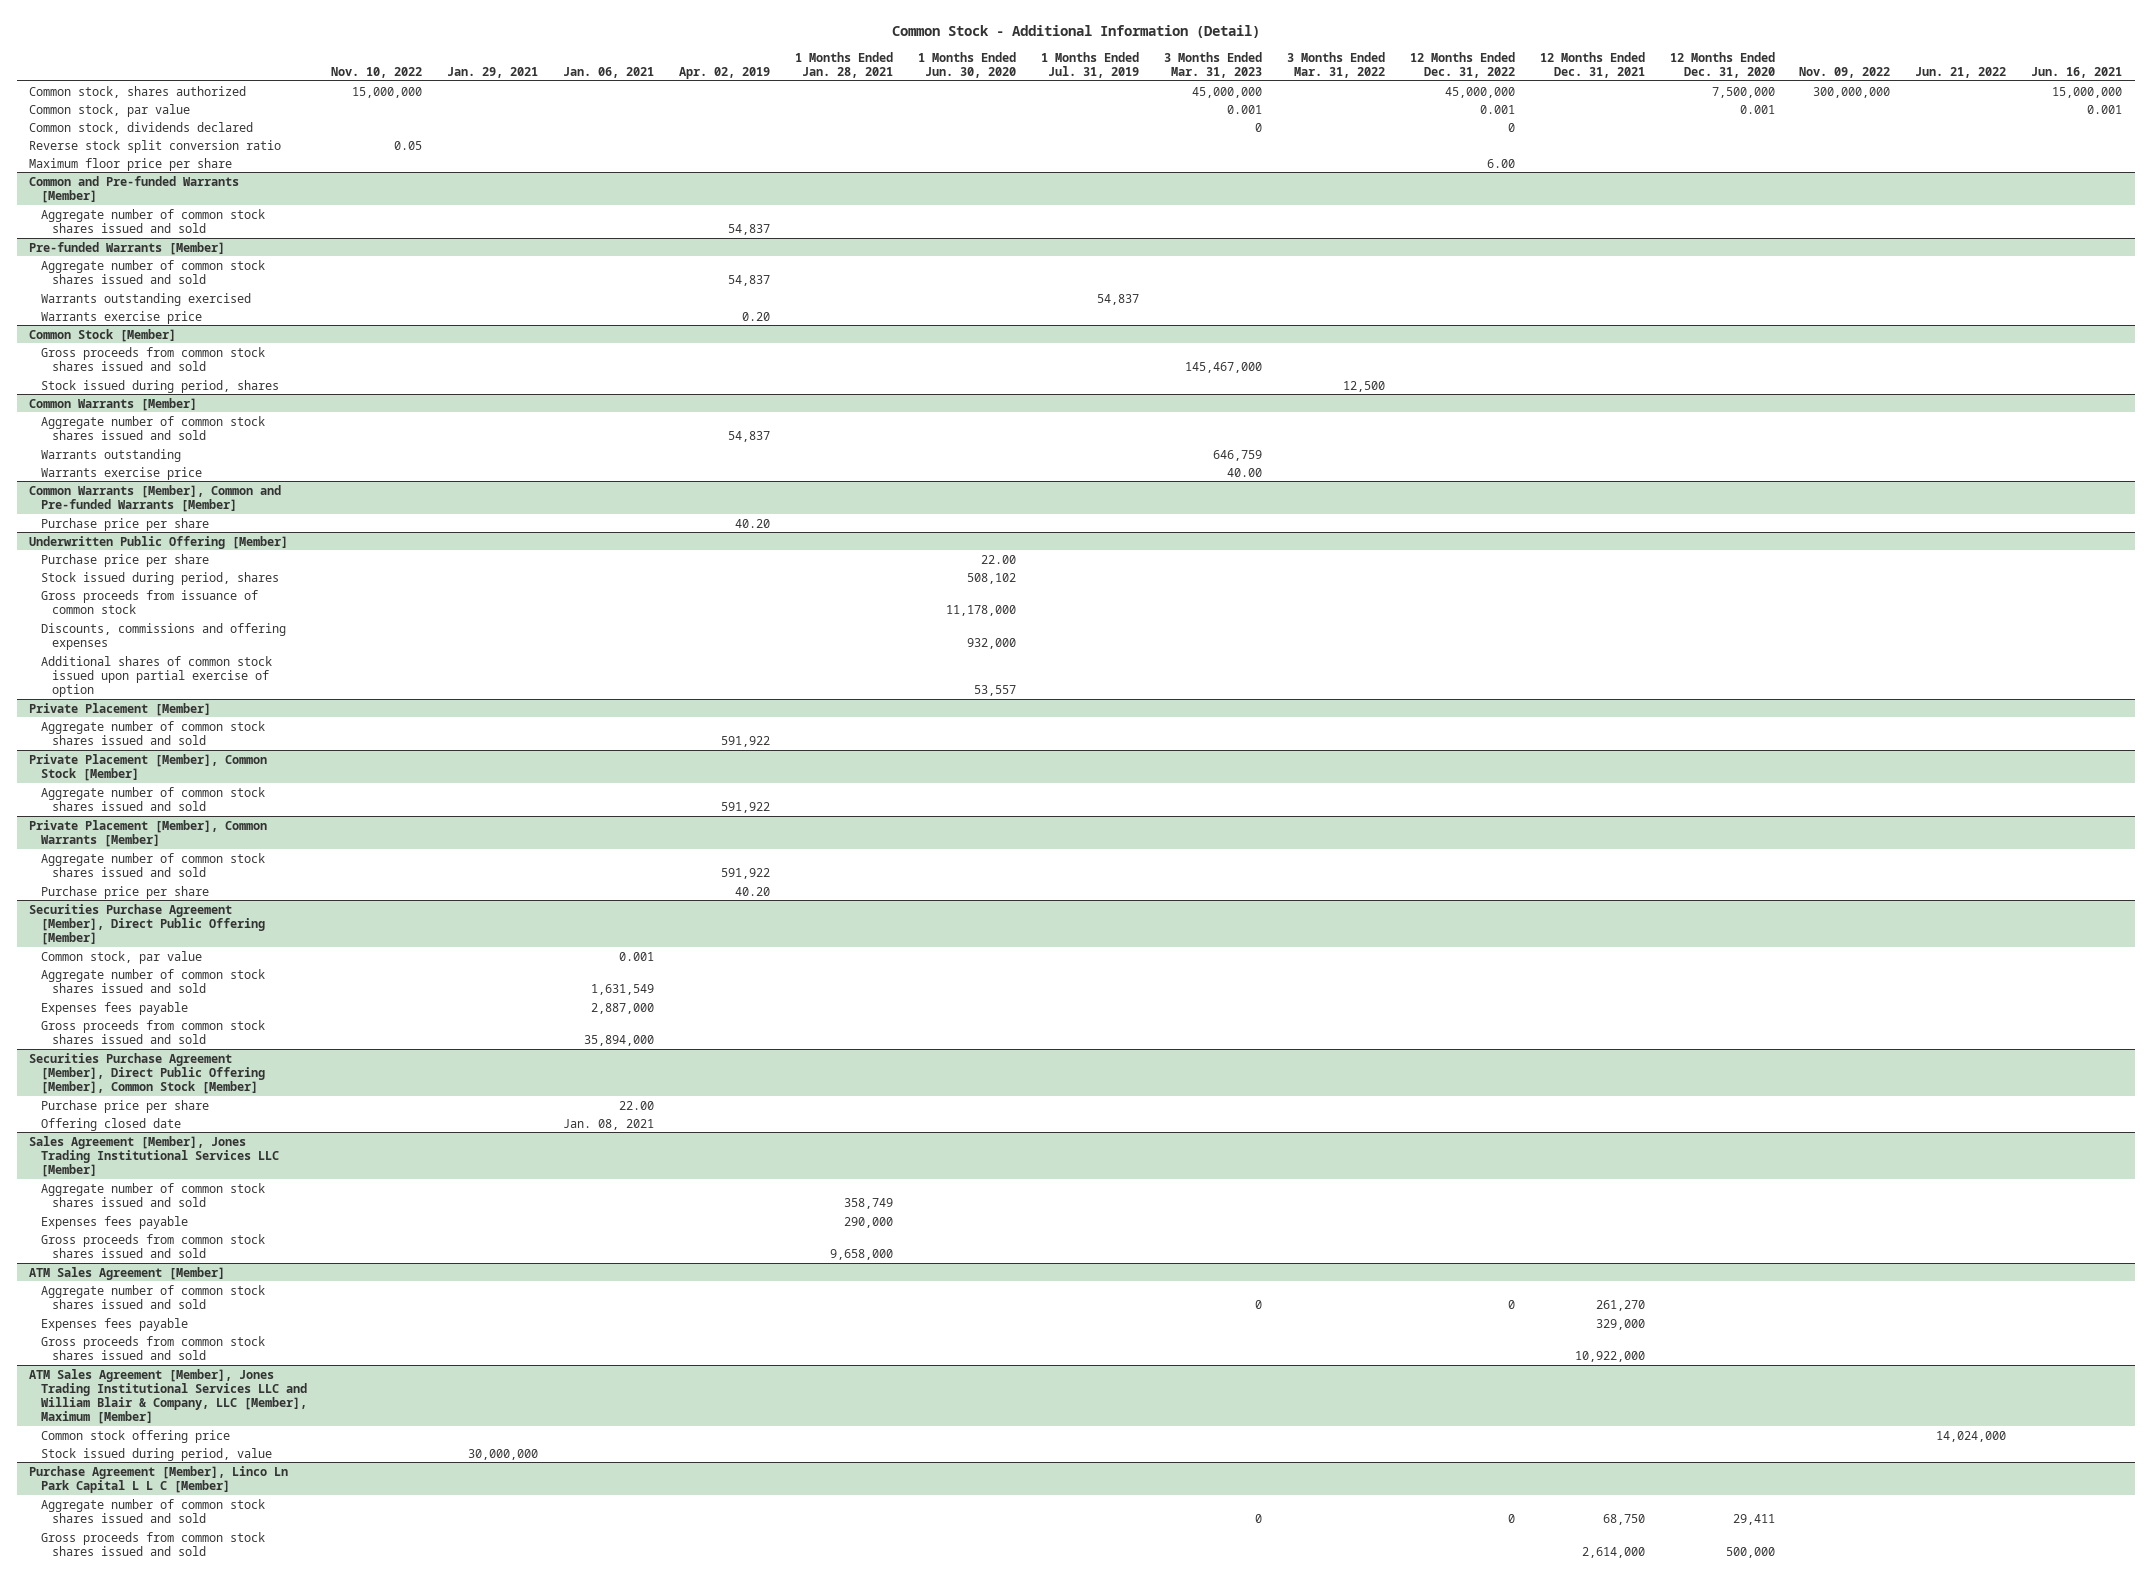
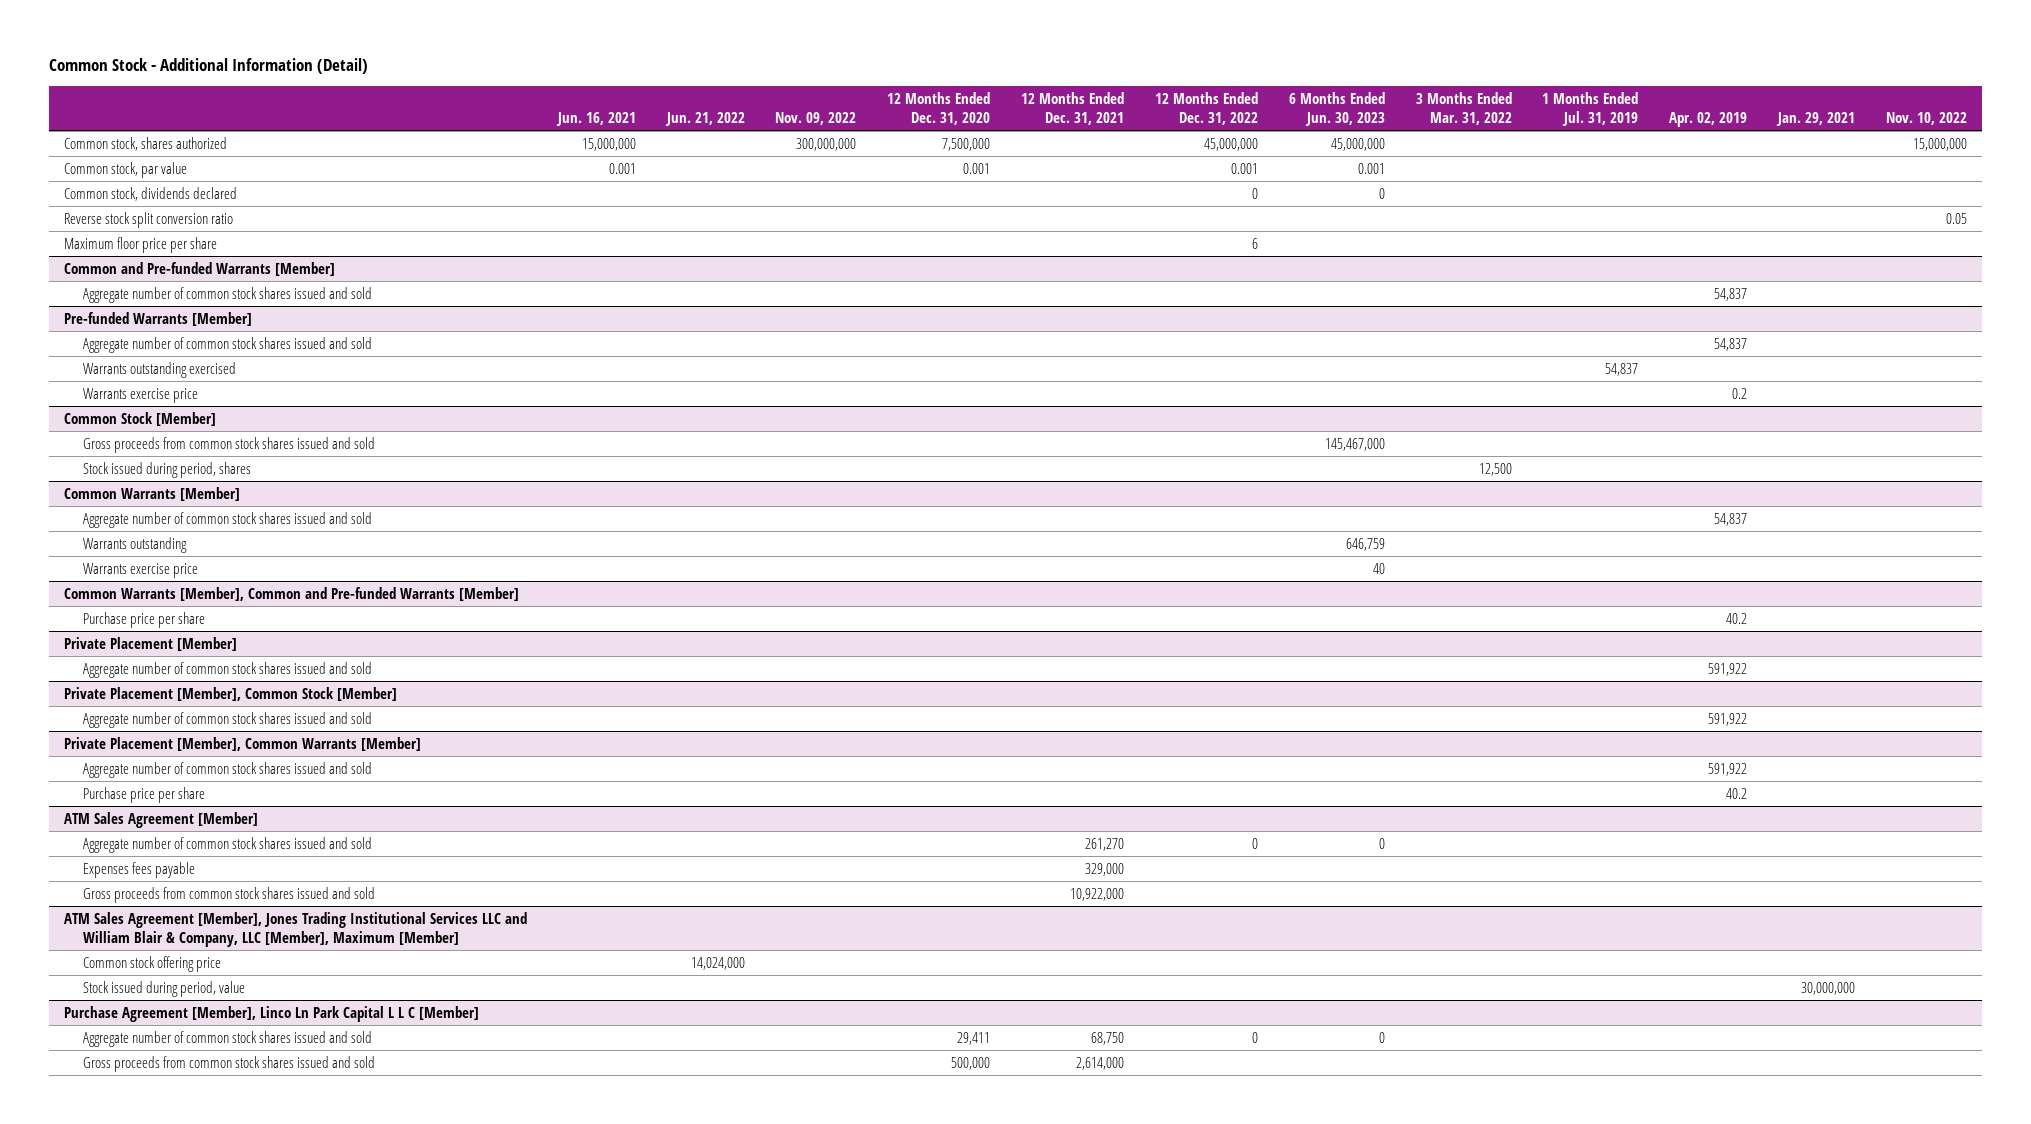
- | Nov. 10, 2022 | Jan. 29, 2021 | Jan. 06, 2021 | Apr. 02, 2019 | 1 Months Ended Jan. 28, 2021 | 1 Months Ended Jun. 30, 2020 | 1 Months Ended Jul. 31, 2019 | 3 Months Ended Mar. 31, 2023 | 3 Months Ended Mar. 31, 2022 | 12 Months Ended Dec. 31, 2022 | 12 Months Ended Dec. 31, 2021 | 12 Months Ended Dec. 31, 2020 | Nov. 09, 2022 | Jun. 21, 2022 | Jun. 16, 2021
+ | Jun. 16, 2021 | Jun. 21, 2022 | Nov. 09, 2022 | 12 Months Ended Dec. 31, 2020 | 12 Months Ended Dec. 31, 2021 | 12 Months Ended Dec. 31, 2022 | 6 Months Ended Jun. 30, 2023 | 3 Months Ended Mar. 31, 2022 | 1 Months Ended Jul. 31, 2019 | Apr. 02, 2019 | Jan. 29, 2021 | Nov. 10, 2022
- Maximum floor price per share | | | | | | | | | | 6.00 | | | | |
+ Maximum floor price per share | | | | | | 6 | | | | | |
@ Pre-funded Warrants [Member]
- Warrants exercise price | | | | 0.20 | | | | | | | | | | |
+ Warrants exercise price | | | | | | | | | | 0.2 | |
@ Common Warrants [Member], Common and Pre-funded Warrants [Member]
- Purchase price per share | | | | 40.20 | | | | | | | | | | |
- Underwritten Public Offering [Member]
- Purchase price per share | | | | | | 22.00 | | | | | | | | |
- Stock issued during period, shares | | | | | | 508,102 | | | | | | | | |
- Gross proceeds from issuance of common stock | | | | | | 11,178,000 | | | | | | | | |
- Discounts, commissions and offering expenses | | | | | | 932,000 | | | | | | | | |
- Additional shares of common stock issued upon partial exercise of option | | | | | | 53,557 | | | | | | | | |
@ Common Warrants [Member], Common and Pre-funded Warrants [Member]
+ Purchase price per share | | | | | | | | | | 40.2 | |
@ Private Placement [Member], Common Warrants [Member]
- Purchase price per share | | | | 40.20 | | | | | | | | | | |
- Securities Purchase Agreement [Member], Direct Public Offering [Member]
- Common stock, par value | | | 0.001 | | | | | | | | | | | |
- Aggregate number of common stock shares issued and sold | | | 1,631,549 | | | | | | | | | | | |
- Expenses fees payable | | | 2,887,000 | | | | | | | | | | | |
- Gross proceeds from common stock shares issued and sold | | | 35,894,000 | | | | | | | | | | | |
- Securities Purchase Agreement [Member], Direct Public Offering [Member], Common Stock [Member]
- Purchase price per share | | | 22.00 | | | | | | | | | | | |
- Offering closed date | | | Jan. 08, 2021 | | | | | | | | | | | |
- Sales Agreement [Member], Jones Trading Institutional Services LLC [Member]
- Aggregate number of common stock shares issued and sold | | | | | 358,749 | | | | | | | | | |
- Expenses fees payable | | | | | 290,000 | | | | | | | | | |
- Gross proceeds from common stock shares issued and sold | | | | | 9,658,000 | | | | | | | | | |
@ Private Placement [Member], Common Warrants [Member]
+ Purchase price per share | | | | | | | | | | 40.2 | |

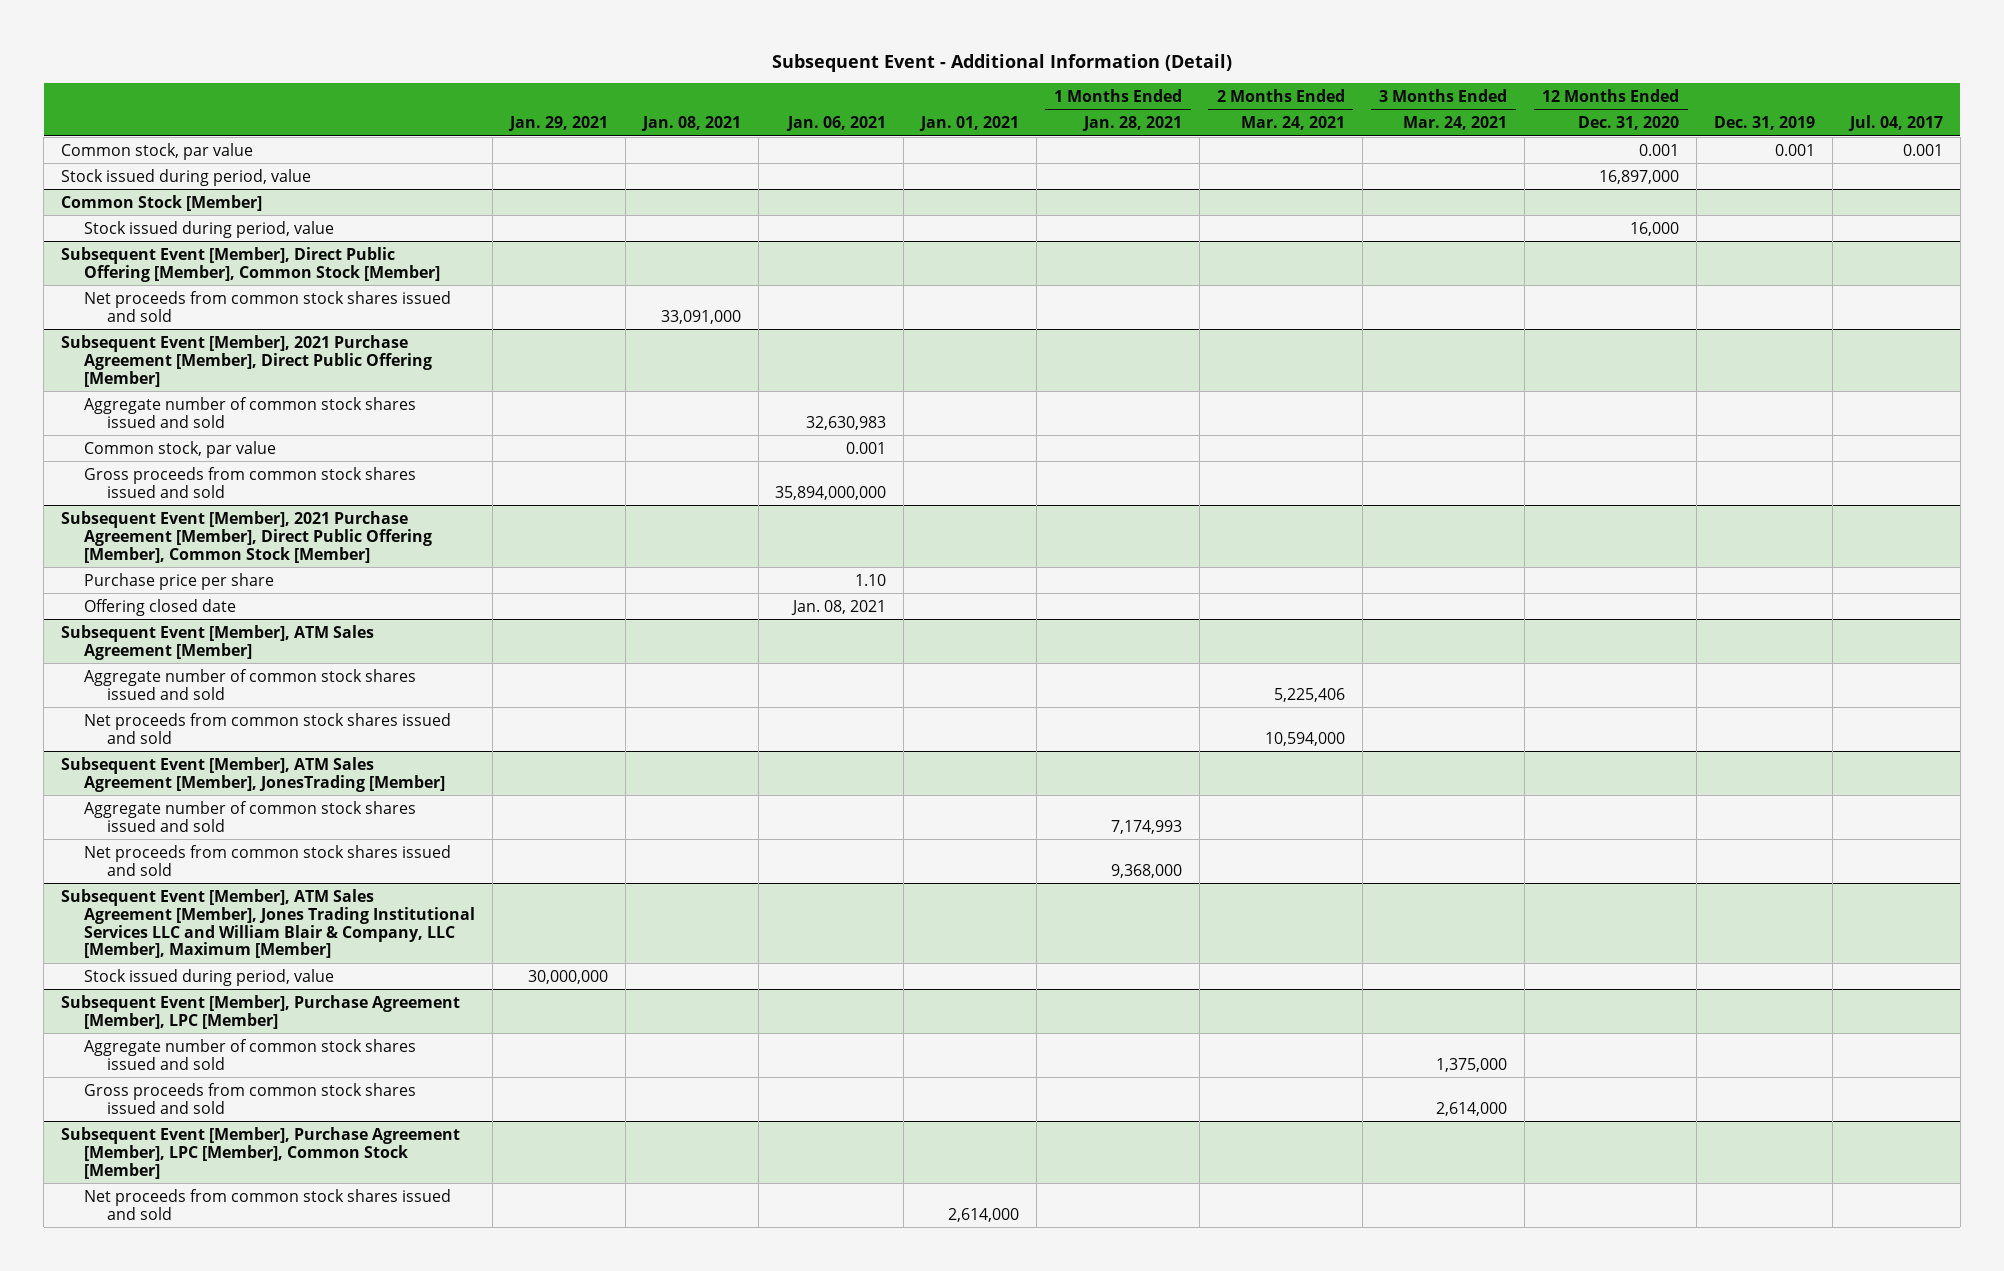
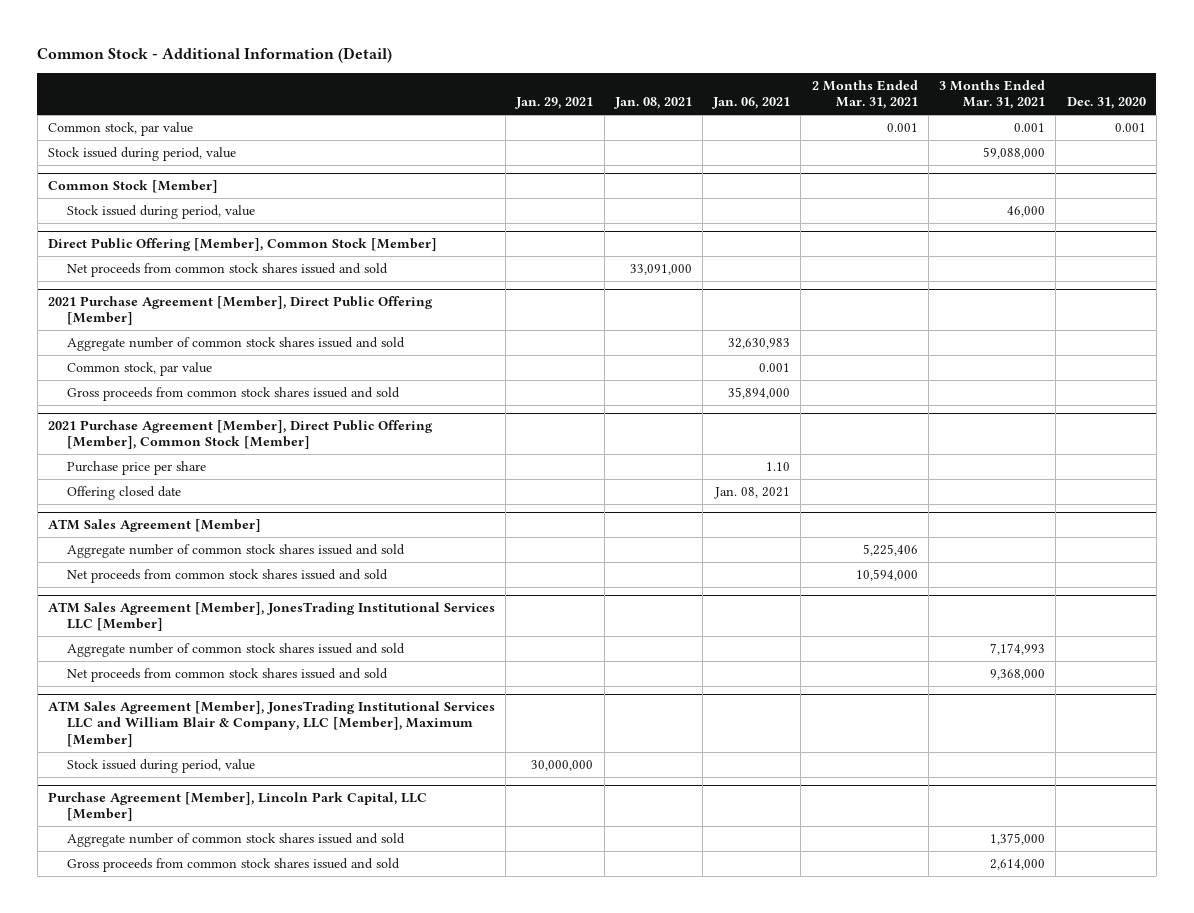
- Subsequent Event - Additional Information (Detail)
+ Common Stock - Additional Information (Detail)
- | Jan. 29, 2021 | Jan. 08, 2021 | Jan. 06, 2021 | Jan. 01, 2021 | 1 Months Ended Jan. 28, 2021 | 2 Months Ended Mar. 24, 2021 | 3 Months Ended Mar. 24, 2021 | 12 Months Ended Dec. 31, 2020 | Dec. 31, 2019 | Jul. 04, 2017
+ | Jan. 29, 2021 | Jan. 08, 2021 | Jan. 06, 2021 | 2 Months Ended Mar. 31, 2021 | 3 Months Ended Mar. 31, 2021 | Dec. 31, 2020
- Subsequent Event [Member], Direct Public Offering [Member], Common Stock [Member]
+ Direct Public Offering [Member], Common Stock [Member]
- Subsequent Event [Member], 2021 Purchase Agreement [Member], Direct Public Offering [Member]
+ 2021 Purchase Agreement [Member], Direct Public Offering [Member]
- Gross proceeds from common stock shares issued and sold | | | 35,894,000,000 | | | | | | |
- Subsequent Event [Member], 2021 Purchase Agreement [Member], Direct Public Offering [Member], Common Stock [Member]
+ Gross proceeds from common stock shares issued and sold | | | 35,894,000 | | |
+ 2021 Purchase Agreement [Member], Direct Public Offering [Member], Common Stock [Member]
- Subsequent Event [Member], ATM Sales Agreement [Member]
+ ATM Sales Agreement [Member]
- Subsequent Event [Member], ATM Sales Agreement [Member], JonesTrading [Member]
- Aggregate number of common stock shares issued and sold | | | | | 7,174,993 | | | | |
- Net proceeds from common stock shares issued and sold | | | | | 9,368,000 | | | | |
- Subsequent Event [Member], ATM Sales Agreement [Member], Jones Trading Institutional Services LLC and William Blair & Company, LLC [Member], Maximum [Member]
+ ATM Sales Agreement [Member], JonesTrading Institutional Services LLC [Member]
+ Aggregate number of common stock shares issued and sold | | | | | 7,174,993 |
+ Net proceeds from common stock shares issued and sold | | | | | 9,368,000 |
+ ATM Sales Agreement [Member], JonesTrading Institutional Services LLC and William Blair & Company, LLC [Member], Maximum [Member]
- Subsequent Event [Member], Purchase Agreement [Member], LPC [Member]
- Aggregate number of common stock shares issued and sold | | | | | | | 1,375,000 | | |
- Gross proceeds from common stock shares issued and sold | | | | | | | 2,614,000 | | |
- Subsequent Event [Member], Purchase Agreement [Member], LPC [Member], Common Stock [Member]
- Net proceeds from common stock shares issued and sold | | | | 2,614,000 | | | | | |
+ Purchase Agreement [Member], Lincoln Park Capital, LLC [Member]
+ Aggregate number of common stock shares issued and sold | | | | | 1,375,000 |
+ Gross proceeds from common stock shares issued and sold | | | | | 2,614,000 |

